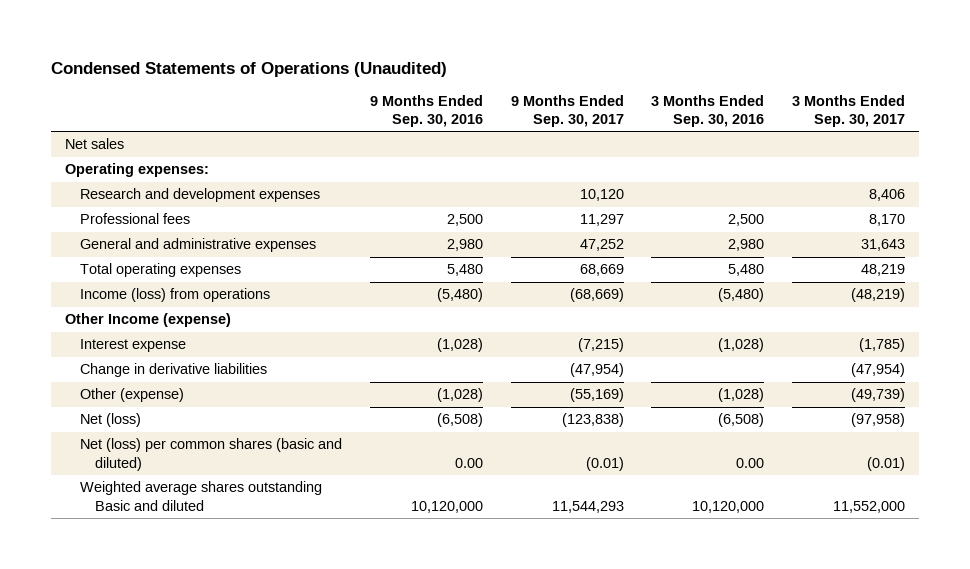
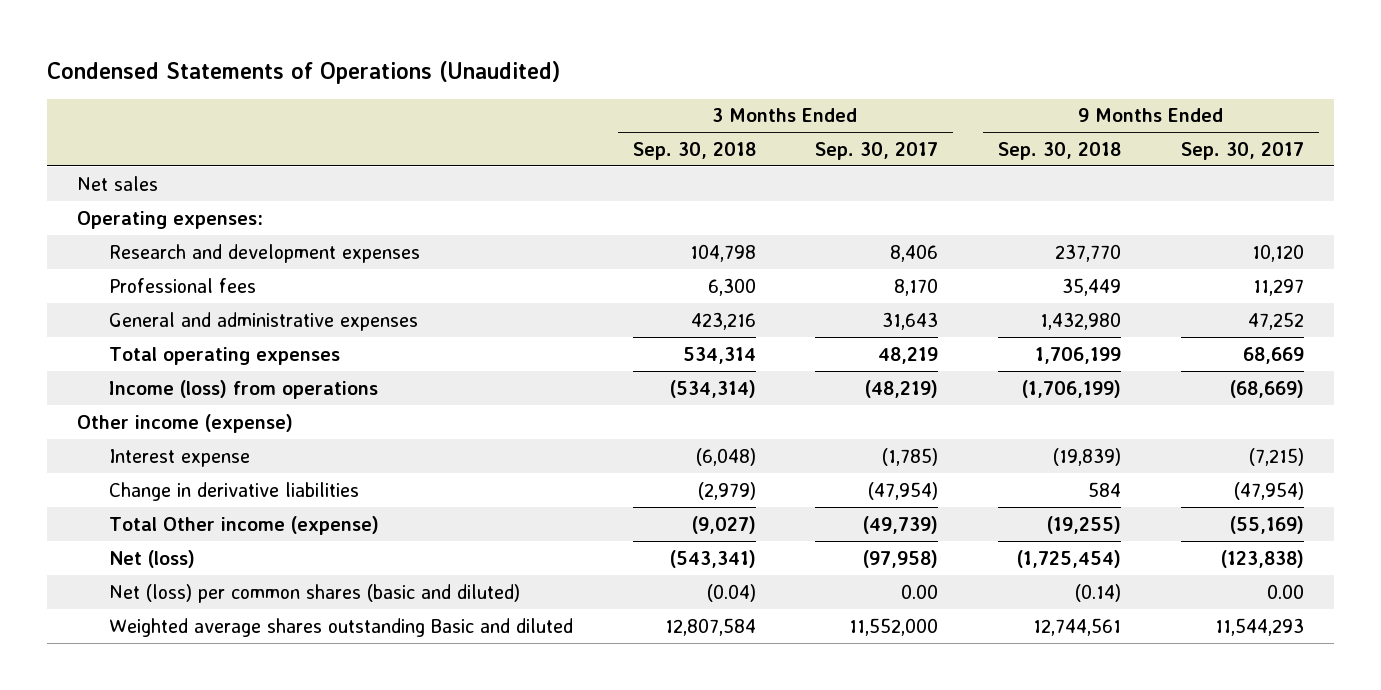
- | 9 Months Ended Sep. 30, 2016 | 9 Months Ended Sep. 30, 2017 | 3 Months Ended Sep. 30, 2016 | 3 Months Ended Sep. 30, 2017
+ | 3 Months Ended Sep. 30, 2018 | 3 Months Ended Sep. 30, 2017 | 9 Months Ended Sep. 30, 2018 | 9 Months Ended Sep. 30, 2017
- Other Income (expense)
+ Other income (expense)
- Other (expense) | (1,028) | (55,169) | (1,028) | (49,739)
+ Total Other income (expense) | (9,027) | (49,739) | (19,255) | (55,169)
- Net (loss) per common shares (basic and diluted) | 0.00 | (0.01) | 0.00 | (0.01)
+ Net (loss) per common shares (basic and diluted) | (0.04) | 0.00 | (0.14) | 0.00

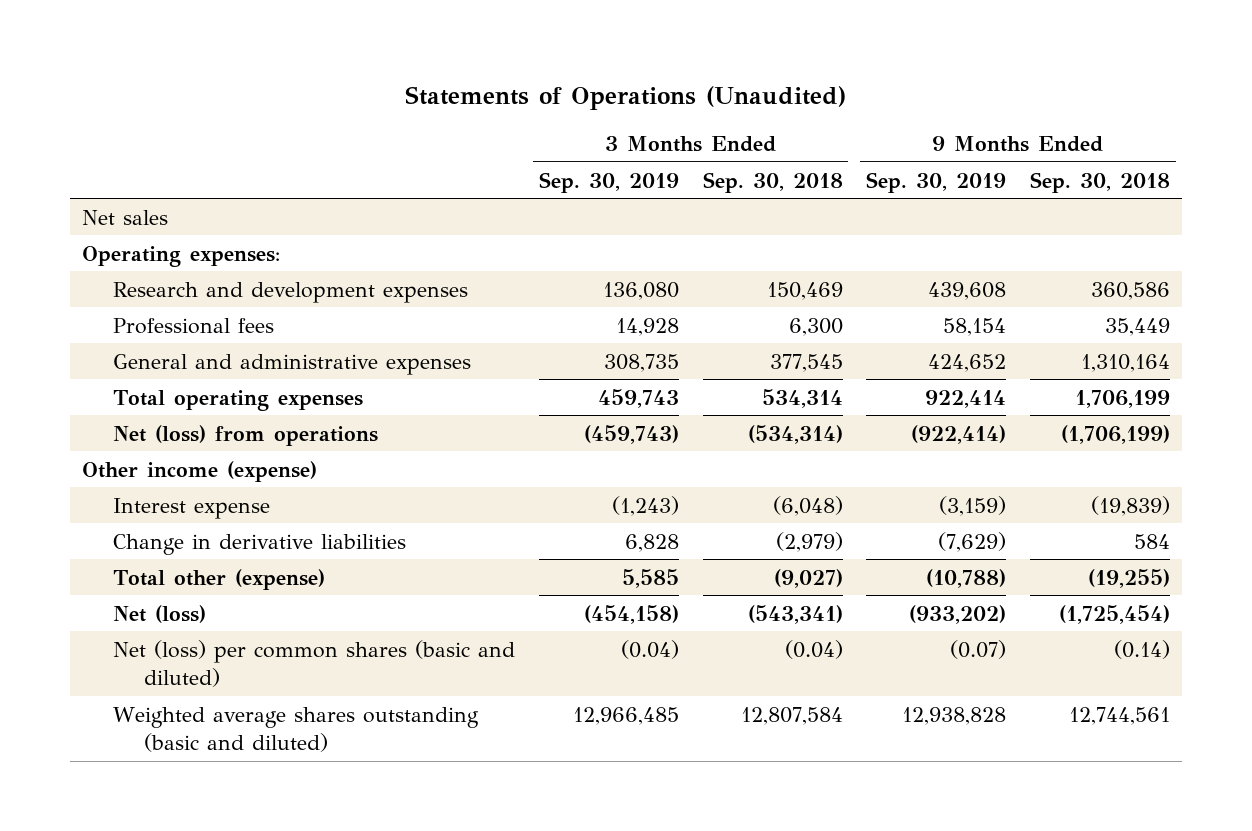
- Condensed Statements of Operations (Unaudited)
+ Statements of Operations (Unaudited)
- | 3 Months Ended Sep. 30, 2018 | 3 Months Ended Sep. 30, 2017 | 9 Months Ended Sep. 30, 2018 | 9 Months Ended Sep. 30, 2017
+ | 3 Months Ended Sep. 30, 2019 | 3 Months Ended Sep. 30, 2018 | 9 Months Ended Sep. 30, 2019 | 9 Months Ended Sep. 30, 2018
- Research and development expenses | 104,798 | 8,406 | 237,770 | 10,120
+ Research and development expenses | 136,080 | 150,469 | 439,608 | 360,586
- General and administrative expenses | 423,216 | 31,643 | 1,432,980 | 47,252
+ General and administrative expenses | 308,735 | 377,545 | 424,652 | 1,310,164
- Income (loss) from operations | (534,314) | (48,219) | (1,706,199) | (68,669)
+ Net (loss) from operations | (459,743) | (534,314) | (922,414) | (1,706,199)
- Total Other income (expense) | (9,027) | (49,739) | (19,255) | (55,169)
+ Total other (expense) | 5,585 | (9,027) | (10,788) | (19,255)
- Weighted average shares outstanding Basic and diluted | 12,807,584 | 11,552,000 | 12,744,561 | 11,544,293
+ Weighted average shares outstanding (basic and diluted) | 12,966,485 | 12,807,584 | 12,938,828 | 12,744,561

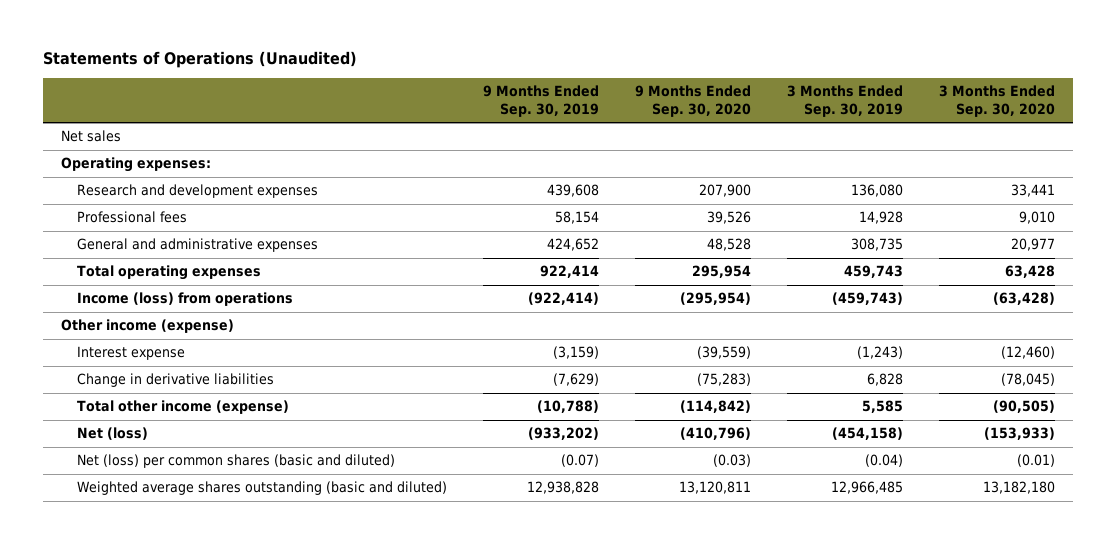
- | 3 Months Ended Sep. 30, 2019 | 3 Months Ended Sep. 30, 2018 | 9 Months Ended Sep. 30, 2019 | 9 Months Ended Sep. 30, 2018
+ | 9 Months Ended Sep. 30, 2019 | 9 Months Ended Sep. 30, 2020 | 3 Months Ended Sep. 30, 2019 | 3 Months Ended Sep. 30, 2020
- Net (loss) from operations | (459,743) | (534,314) | (922,414) | (1,706,199)
+ Income (loss) from operations | (922,414) | (295,954) | (459,743) | (63,428)
- Total other (expense) | 5,585 | (9,027) | (10,788) | (19,255)
+ Total other income (expense) | (10,788) | (114,842) | 5,585 | (90,505)

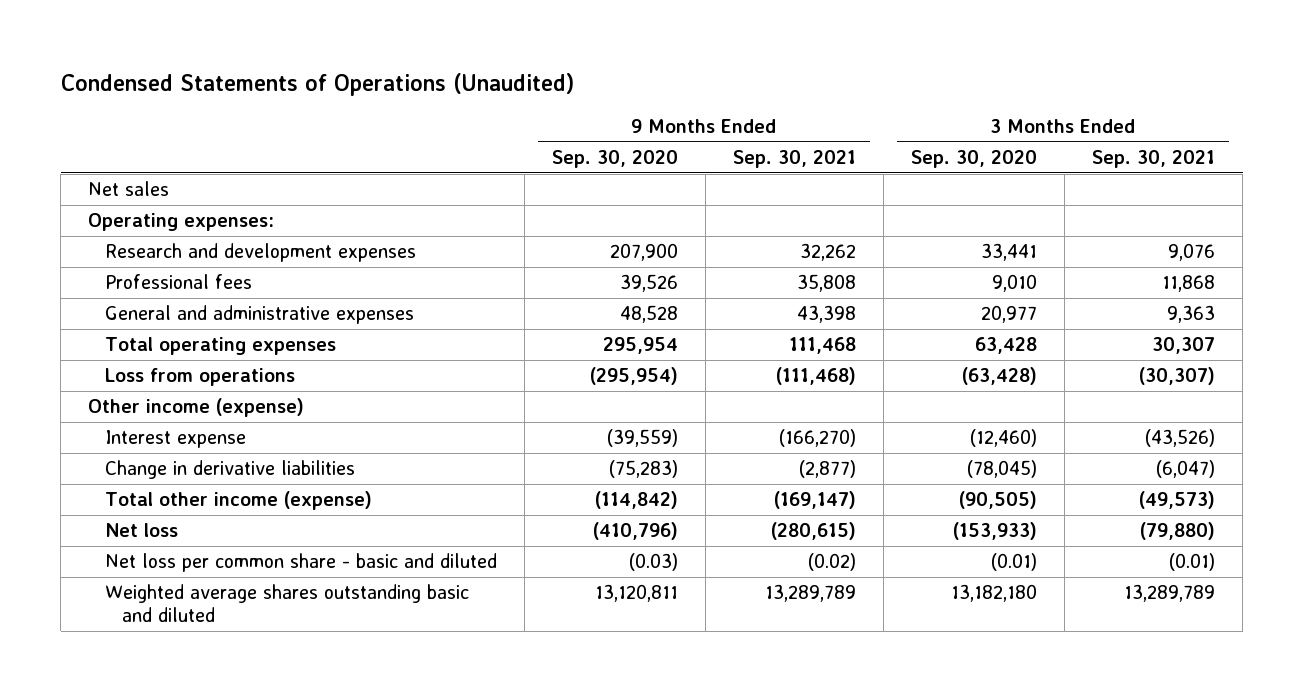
- Statements of Operations (Unaudited)
+ Condensed Statements of Operations (Unaudited)
- | 9 Months Ended Sep. 30, 2019 | 9 Months Ended Sep. 30, 2020 | 3 Months Ended Sep. 30, 2019 | 3 Months Ended Sep. 30, 2020
+ | 9 Months Ended Sep. 30, 2020 | 9 Months Ended Sep. 30, 2021 | 3 Months Ended Sep. 30, 2020 | 3 Months Ended Sep. 30, 2021
- Income (loss) from operations | (922,414) | (295,954) | (459,743) | (63,428)
+ Loss from operations | (295,954) | (111,468) | (63,428) | (30,307)
- Net (loss) | (933,202) | (410,796) | (454,158) | (153,933)
- Net (loss) per common shares (basic and diluted) | (0.07) | (0.03) | (0.04) | (0.01)
- Weighted average shares outstanding (basic and diluted) | 12,938,828 | 13,120,811 | 12,966,485 | 13,182,180
+ Net loss | (410,796) | (280,615) | (153,933) | (79,880)
+ Net loss per common share - basic and diluted | (0.03) | (0.02) | (0.01) | (0.01)
+ Weighted average shares outstanding basic and diluted | 13,120,811 | 13,289,789 | 13,182,180 | 13,289,789

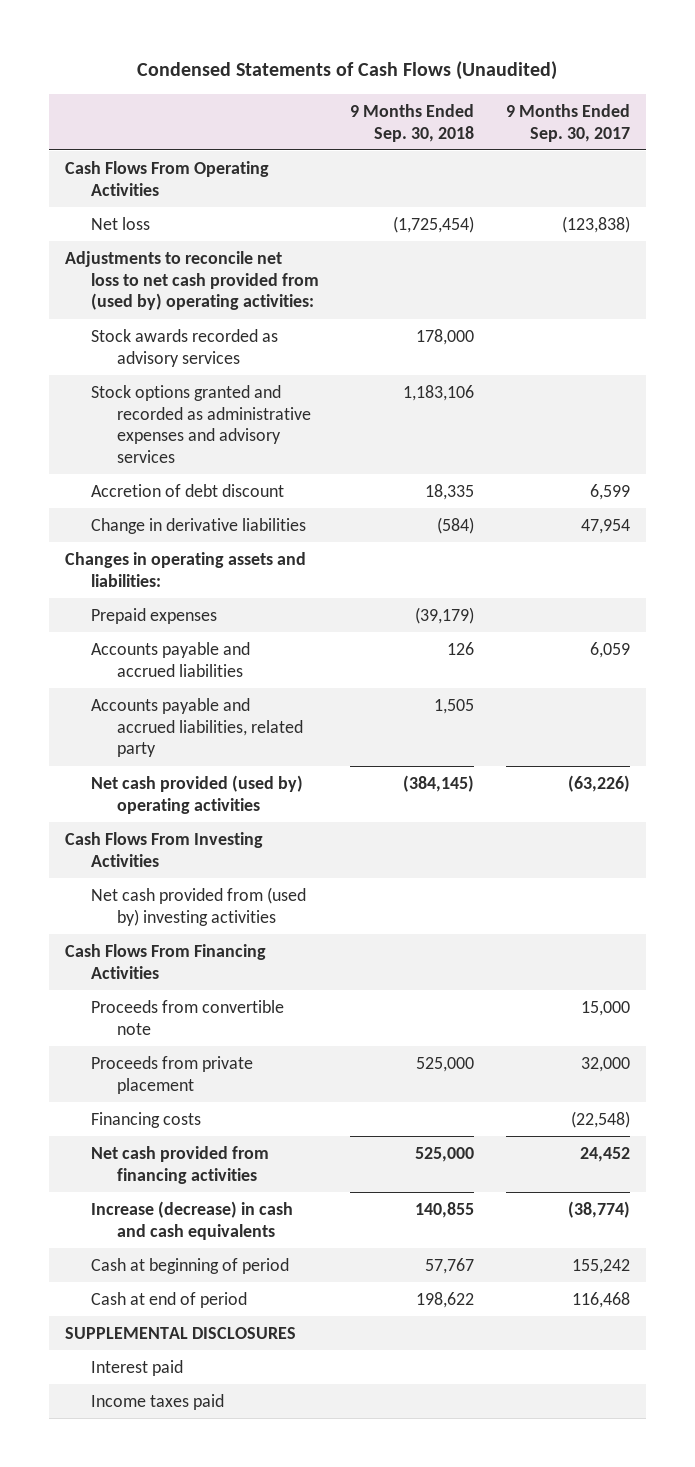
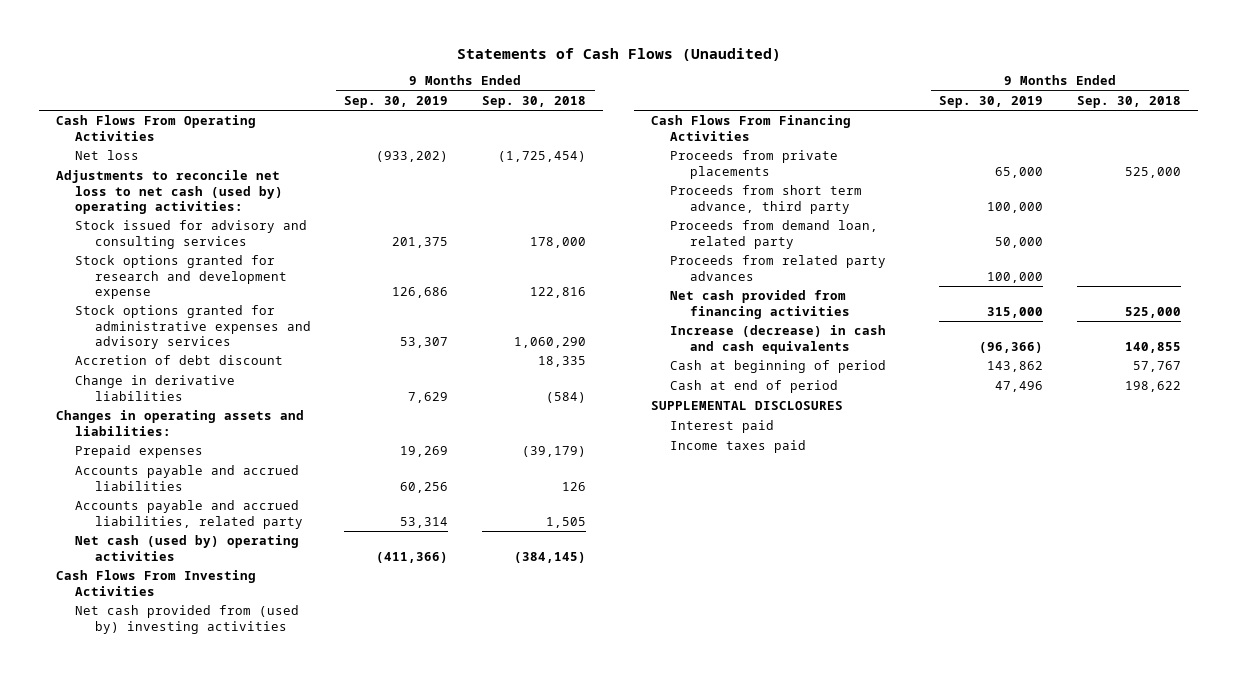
- Condensed Statements of Cash Flows (Unaudited)
+ Statements of Cash Flows (Unaudited)
- | 9 Months Ended Sep. 30, 2018 | 9 Months Ended Sep. 30, 2017
+ | 9 Months Ended Sep. 30, 2019 | 9 Months Ended Sep. 30, 2018
- Adjustments to reconcile net loss to net cash provided from (used by) operating activities:
- Stock awards recorded as advisory services | 178,000 |
- Stock options granted and recorded as administrative expenses and advisory services | 1,183,106 |
+ Adjustments to reconcile net loss to net cash (used by) operating activities:
+ Stock issued for advisory and consulting services | 201,375 | 178,000
+ Stock options granted for research and development expense | 126,686 | 122,816
+ Stock options granted for administrative expenses and advisory services | 53,307 | 1,060,290
- Net cash provided (used by) operating activities | (384,145) | (63,226)
+ Net cash (used by) operating activities | (411,366) | (384,145)
- Proceeds from convertible note | | 15,000
- Proceeds from private placement | 525,000 | 32,000
- Financing costs | | (22,548)
+ Proceeds from private placements | 65,000 | 525,000
+ Proceeds from short term advance, third party | 100,000 |
+ Proceeds from demand loan, related party | 50,000 |
+ Proceeds from related party advances | 100,000 |

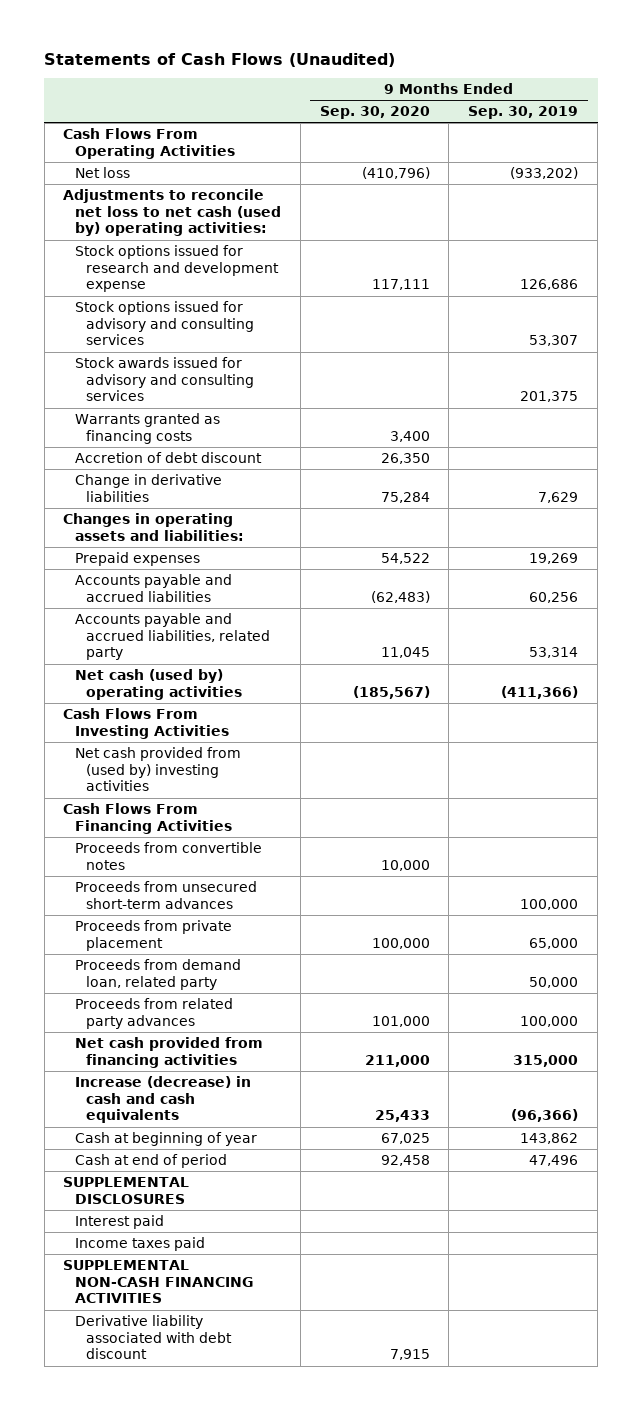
- | 9 Months Ended Sep. 30, 2019 | 9 Months Ended Sep. 30, 2018
+ | 9 Months Ended Sep. 30, 2020 | 9 Months Ended Sep. 30, 2019
- Stock issued for advisory and consulting services | 201,375 | 178,000
- Stock options granted for research and development expense | 126,686 | 122,816
- Stock options granted for administrative expenses and advisory services | 53,307 | 1,060,290
+ Stock options issued for research and development expense | 117,111 | 126,686
+ Stock options issued for advisory and consulting services | | 53,307
+ Stock awards issued for advisory and consulting services | | 201,375
+ Warrants granted as financing costs | 3,400 |
- Proceeds from private placements | 65,000 | 525,000
- Proceeds from short term advance, third party | 100,000 |
+ Proceeds from convertible notes | 10,000 |
+ Proceeds from unsecured short-term advances | | 100,000
+ Proceeds from private placement | 100,000 | 65,000
- Cash at beginning of period | 143,862 | 57,767
+ Cash at beginning of year | 67,025 | 143,862
+ SUPPLEMENTAL NON-CASH FINANCING ACTIVITIES
+ Derivative liability associated with debt discount | 7,915 |

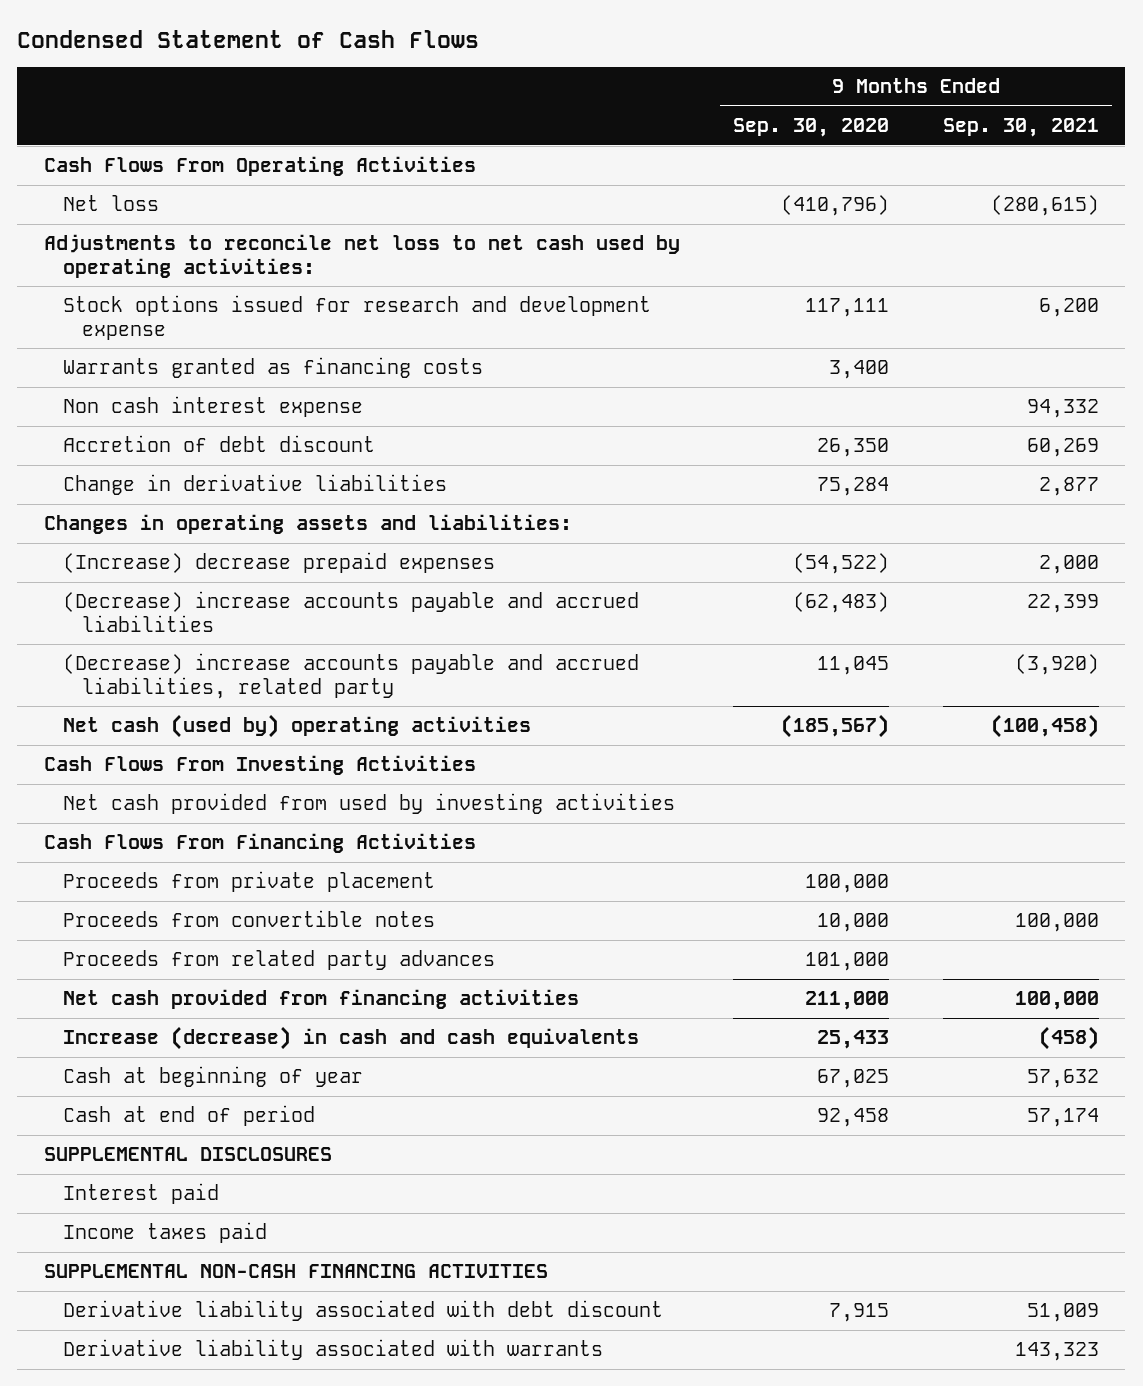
- Statements of Cash Flows (Unaudited)
+ Condensed Statement of Cash Flows
- | 9 Months Ended Sep. 30, 2020 | 9 Months Ended Sep. 30, 2019
+ | 9 Months Ended Sep. 30, 2020 | 9 Months Ended Sep. 30, 2021
- Adjustments to reconcile net loss to net cash (used by) operating activities:
+ Adjustments to reconcile net loss to net cash used by operating activities:
- Stock options issued for advisory and consulting services | | 53,307
- Stock awards issued for advisory and consulting services | | 201,375
+ Non cash interest expense | | 94,332
- Prepaid expenses | 54,522 | 19,269
- Accounts payable and accrued liabilities | (62,483) | 60,256
- Accounts payable and accrued liabilities, related party | 11,045 | 53,314
+ (Increase) decrease prepaid expenses | (54,522) | 2,000
+ (Decrease) increase accounts payable and accrued liabilities | (62,483) | 22,399
+ (Decrease) increase accounts payable and accrued liabilities, related party | 11,045 | (3,920)
- Net cash provided from (used by) investing activities
+ Net cash provided from used by investing activities
- Proceeds from unsecured short-term advances | | 100,000
- Proceeds from demand loan, related party | | 50,000
moved down: Proceeds from convertible notes | 10,000 | 100,000
+ Derivative liability associated with warrants | | 143,323

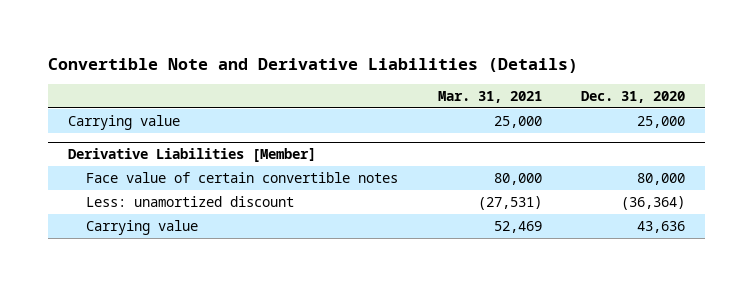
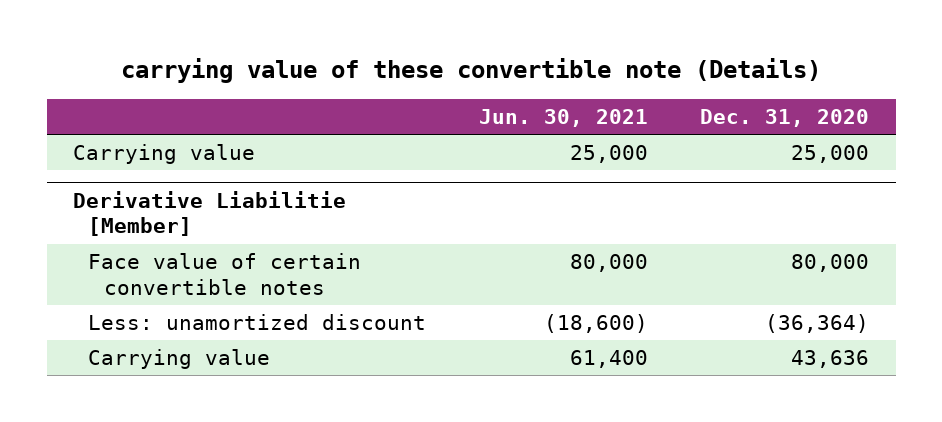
- Convertible Note and Derivative Liabilities (Details)
+ carrying value of these convertible note (Details)
- | Mar. 31, 2021 | Dec. 31, 2020
+ | Jun. 30, 2021 | Dec. 31, 2020
- Derivative Liabilities [Member]
+ Derivative Liabilitie [Member]

